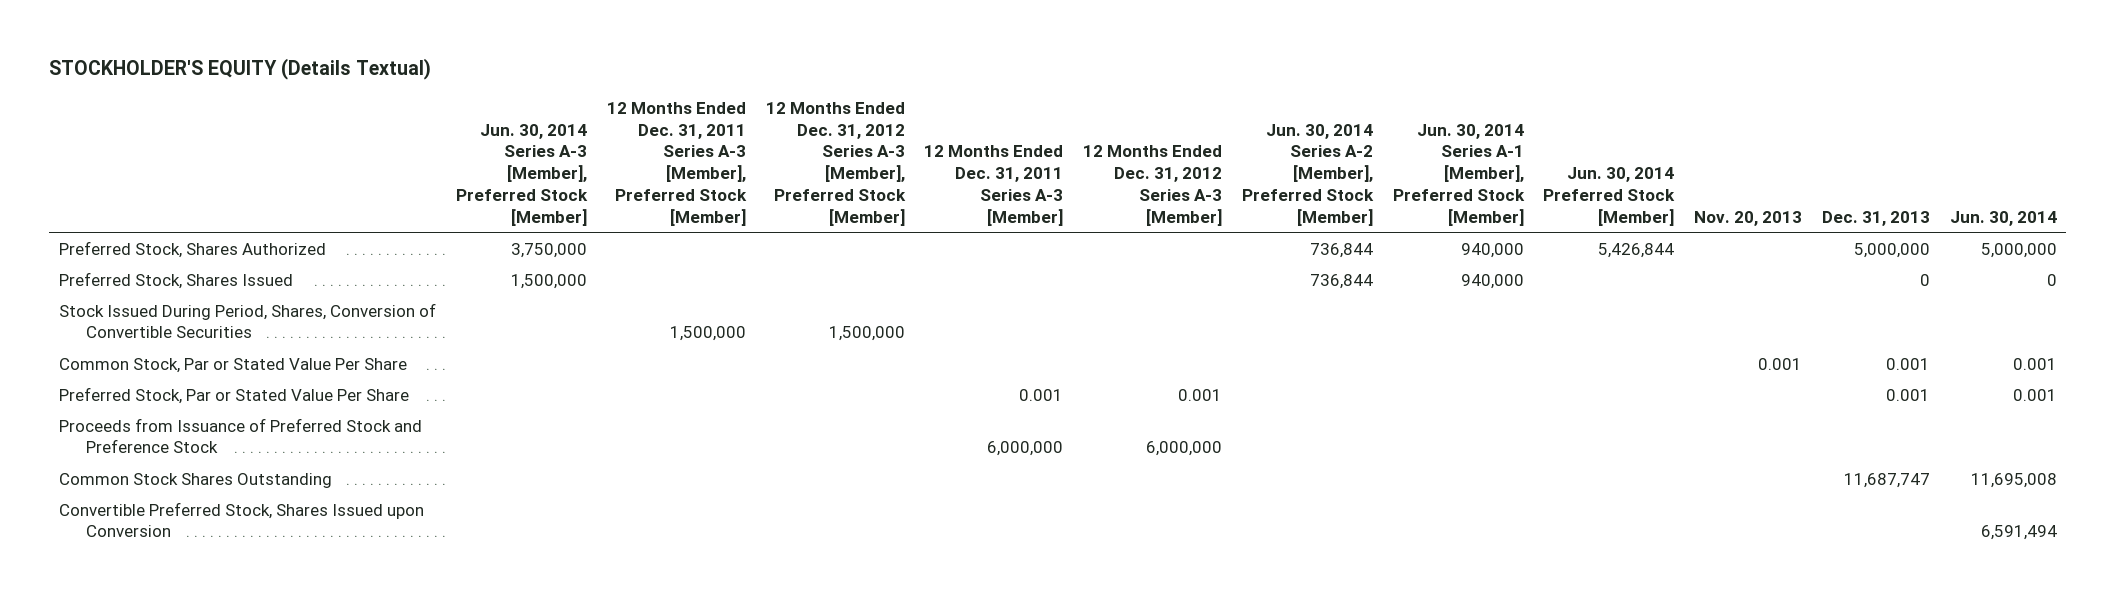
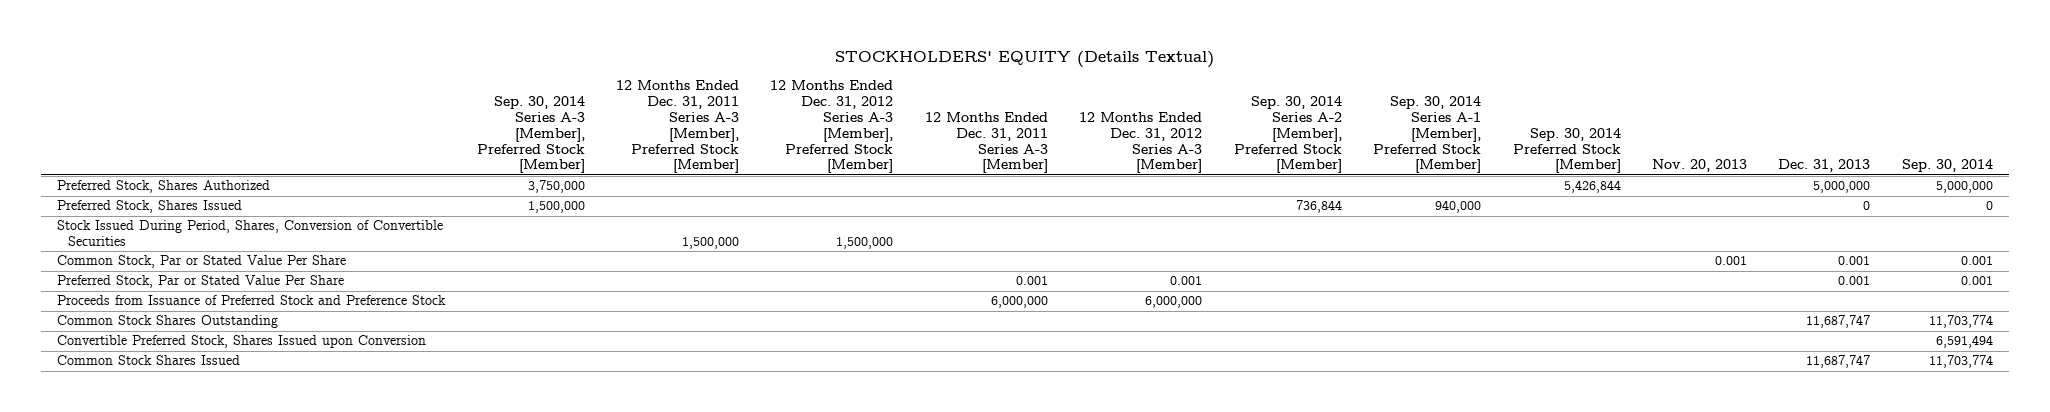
- STOCKHOLDER'S EQUITY (Details Textual)
+ STOCKHOLDERS' EQUITY (Details Textual)
- | Jun. 30, 2014 Series A-3 [Member], Preferred Stock [Member] | 12 Months Ended Dec. 31, 2011 Series A-3 [Member], Preferred Stock [Member] | 12 Months Ended Dec. 31, 2012 Series A-3 [Member], Preferred Stock [Member] | 12 Months Ended Dec. 31, 2011 Series A-3 [Member] | 12 Months Ended Dec. 31, 2012 Series A-3 [Member] | Jun. 30, 2014 Series A-2 [Member], Preferred Stock [Member] | Jun. 30, 2014 Series A-1 [Member], Preferred Stock [Member] | Jun. 30, 2014 Preferred Stock [Member] | Nov. 20, 2013 | Dec. 31, 2013 | Jun. 30, 2014
+ | Sep. 30, 2014 Series A-3 [Member], Preferred Stock [Member] | 12 Months Ended Dec. 31, 2011 Series A-3 [Member], Preferred Stock [Member] | 12 Months Ended Dec. 31, 2012 Series A-3 [Member], Preferred Stock [Member] | 12 Months Ended Dec. 31, 2011 Series A-3 [Member] | 12 Months Ended Dec. 31, 2012 Series A-3 [Member] | Sep. 30, 2014 Series A-2 [Member], Preferred Stock [Member] | Sep. 30, 2014 Series A-1 [Member], Preferred Stock [Member] | Sep. 30, 2014 Preferred Stock [Member] | Nov. 20, 2013 | Dec. 31, 2013 | Sep. 30, 2014
+ Common Stock Shares Issued | | | | | | | | | | 11,687,747 | 11,703,774

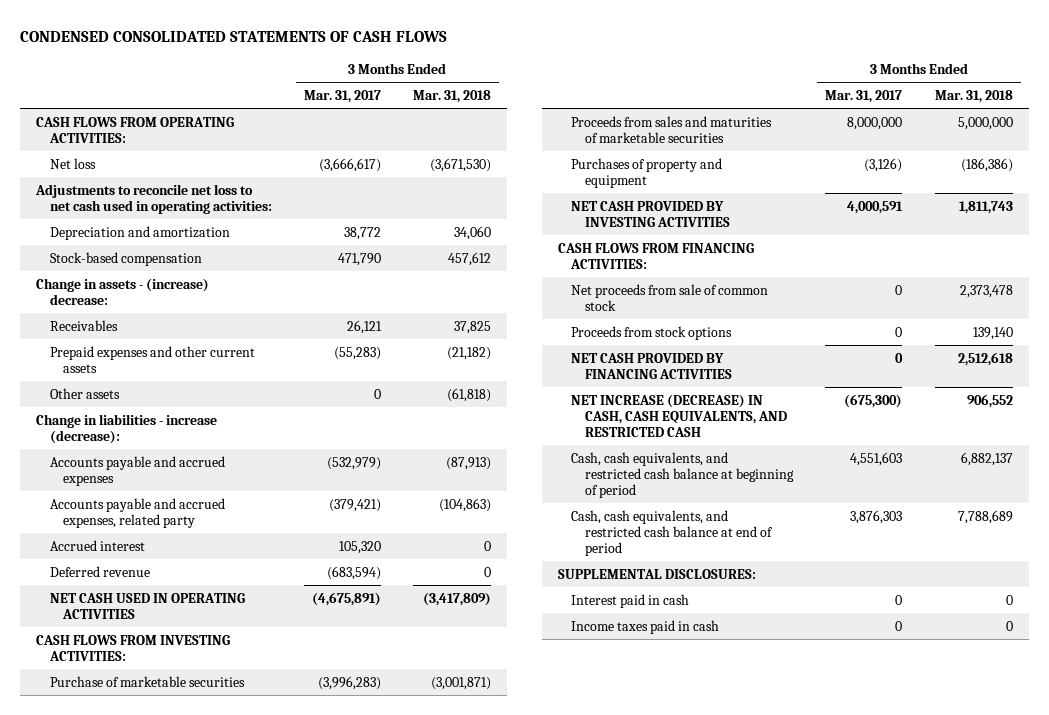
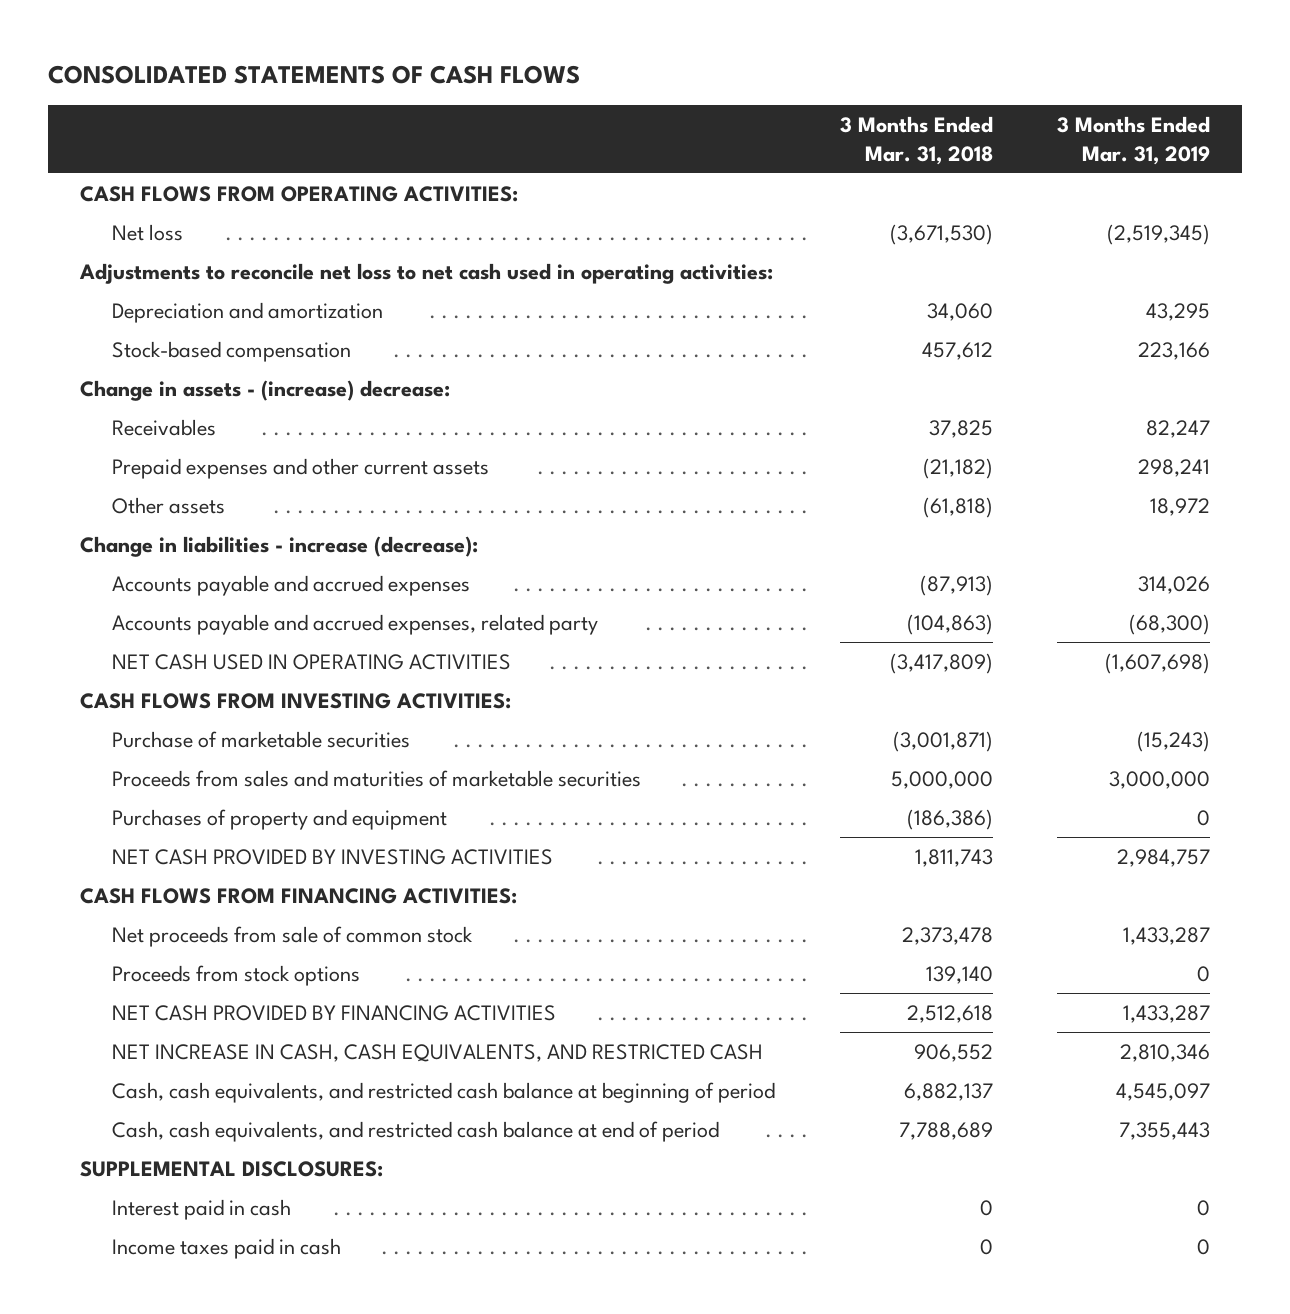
- CONDENSED CONSOLIDATED STATEMENTS OF CASH FLOWS
+ CONSOLIDATED STATEMENTS OF CASH FLOWS
- | 3 Months Ended Mar. 31, 2017 | 3 Months Ended Mar. 31, 2018
+ | 3 Months Ended Mar. 31, 2018 | 3 Months Ended Mar. 31, 2019
- Accrued interest | 105,320 | 0
- Deferred revenue | (683,594) | 0
- NET INCREASE (DECREASE) IN CASH, CASH EQUIVALENTS, AND RESTRICTED CASH | (675,300) | 906,552
+ NET INCREASE IN CASH, CASH EQUIVALENTS, AND RESTRICTED CASH | 906,552 | 2,810,346

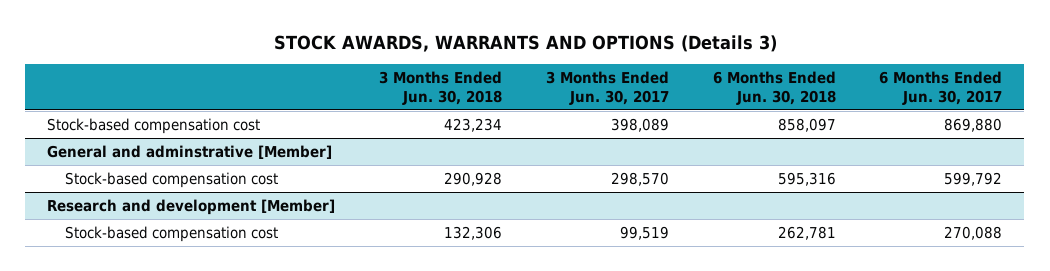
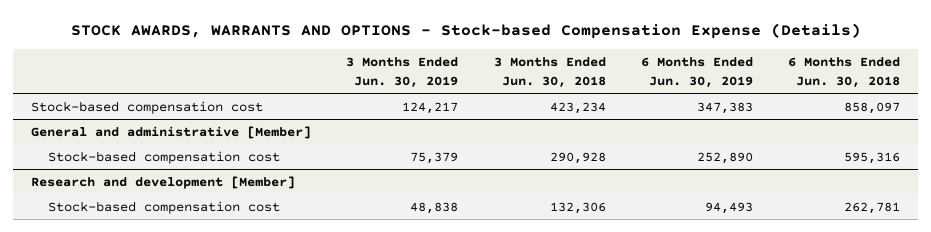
- STOCK AWARDS, WARRANTS AND OPTIONS (Details 3)
+ STOCK AWARDS, WARRANTS AND OPTIONS - Stock-based Compensation Expense (Details)
- | 3 Months Ended Jun. 30, 2018 | 3 Months Ended Jun. 30, 2017 | 6 Months Ended Jun. 30, 2018 | 6 Months Ended Jun. 30, 2017
+ | 3 Months Ended Jun. 30, 2019 | 3 Months Ended Jun. 30, 2018 | 6 Months Ended Jun. 30, 2019 | 6 Months Ended Jun. 30, 2018
- General and adminstrative [Member]
+ General and administrative [Member]

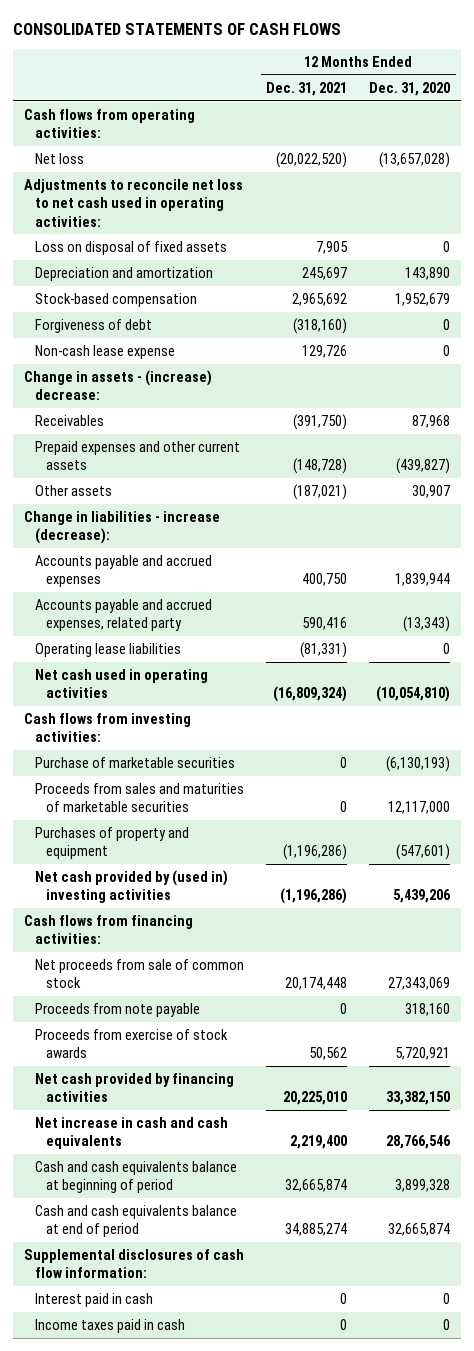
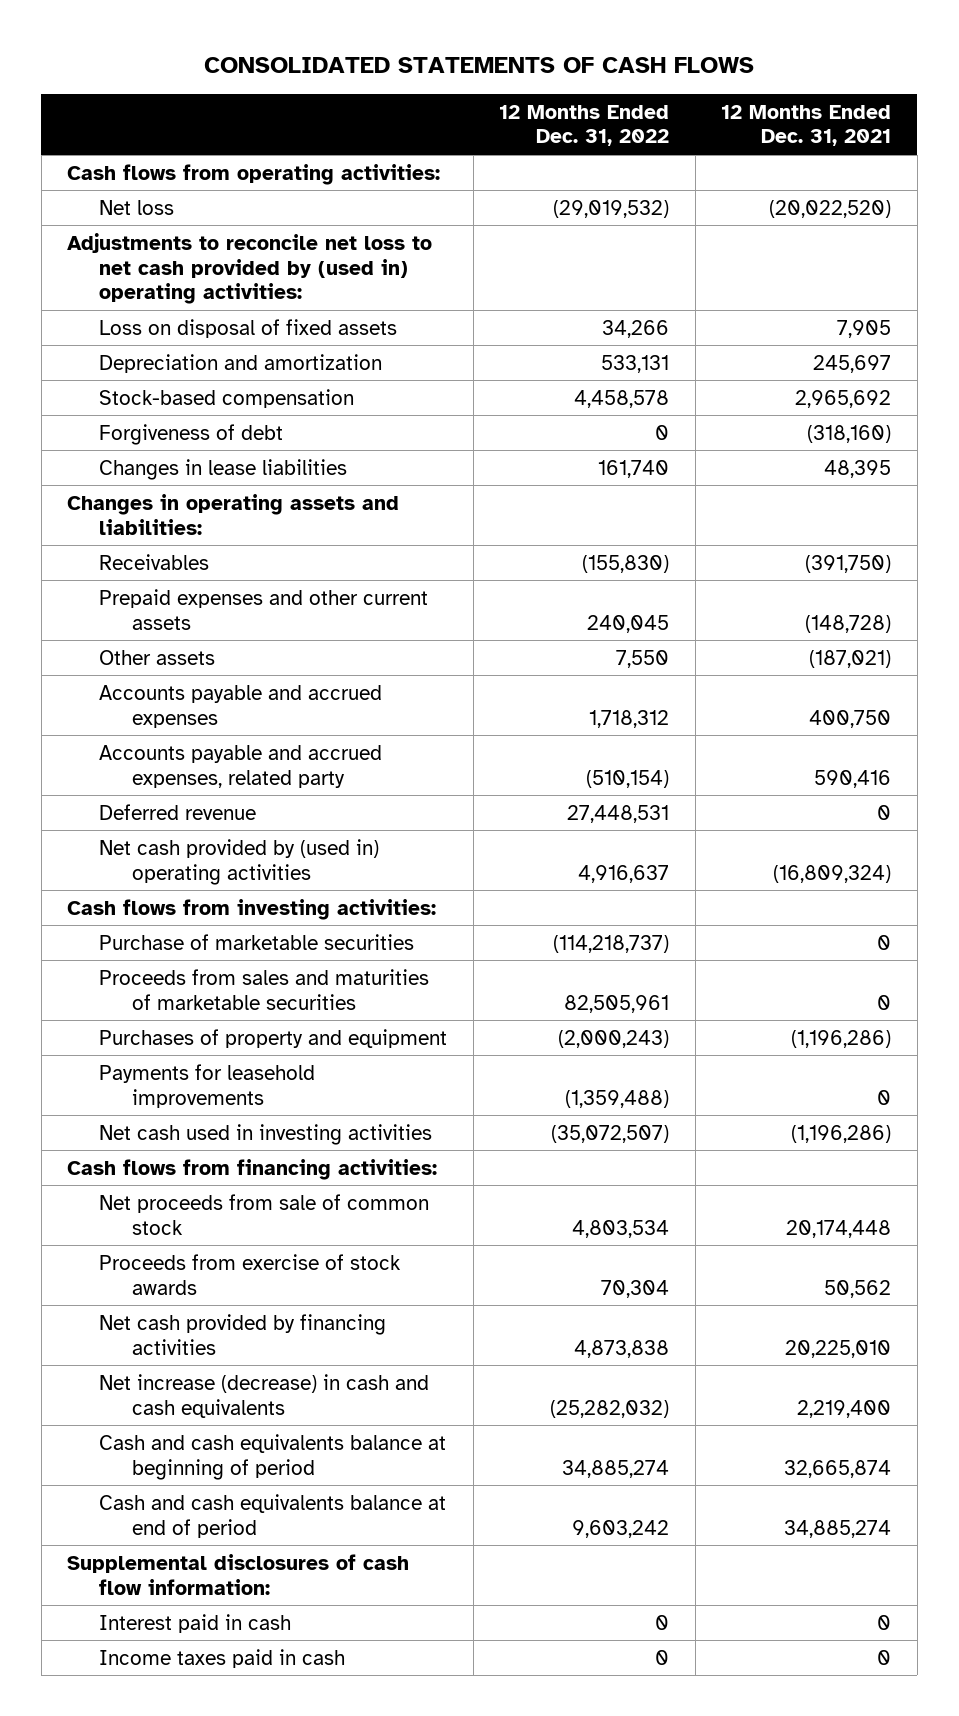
- | 12 Months Ended Dec. 31, 2021 | 12 Months Ended Dec. 31, 2020
+ | 12 Months Ended Dec. 31, 2022 | 12 Months Ended Dec. 31, 2021
- Adjustments to reconcile net loss to net cash used in operating activities:
+ Adjustments to reconcile net loss to net cash provided by (used in) operating activities:
- Non-cash lease expense | 129,726 | 0
- Change in assets - (increase) decrease:
+ Changes in lease liabilities | 161,740 | 48,395
+ Changes in operating assets and liabilities:
- Change in liabilities - increase (decrease):
- Operating lease liabilities | (81,331) | 0
- Net cash used in operating activities | (16,809,324) | (10,054,810)
+ Deferred revenue | 27,448,531 | 0
+ Net cash provided by (used in) operating activities | 4,916,637 | (16,809,324)
- Net cash provided by (used in) investing activities | (1,196,286) | 5,439,206
+ Payments for leasehold improvements | (1,359,488) | 0
+ Net cash used in investing activities | (35,072,507) | (1,196,286)
- Proceeds from note payable | 0 | 318,160
- Net increase in cash and cash equivalents | 2,219,400 | 28,766,546
+ Net increase (decrease) in cash and cash equivalents | (25,282,032) | 2,219,400

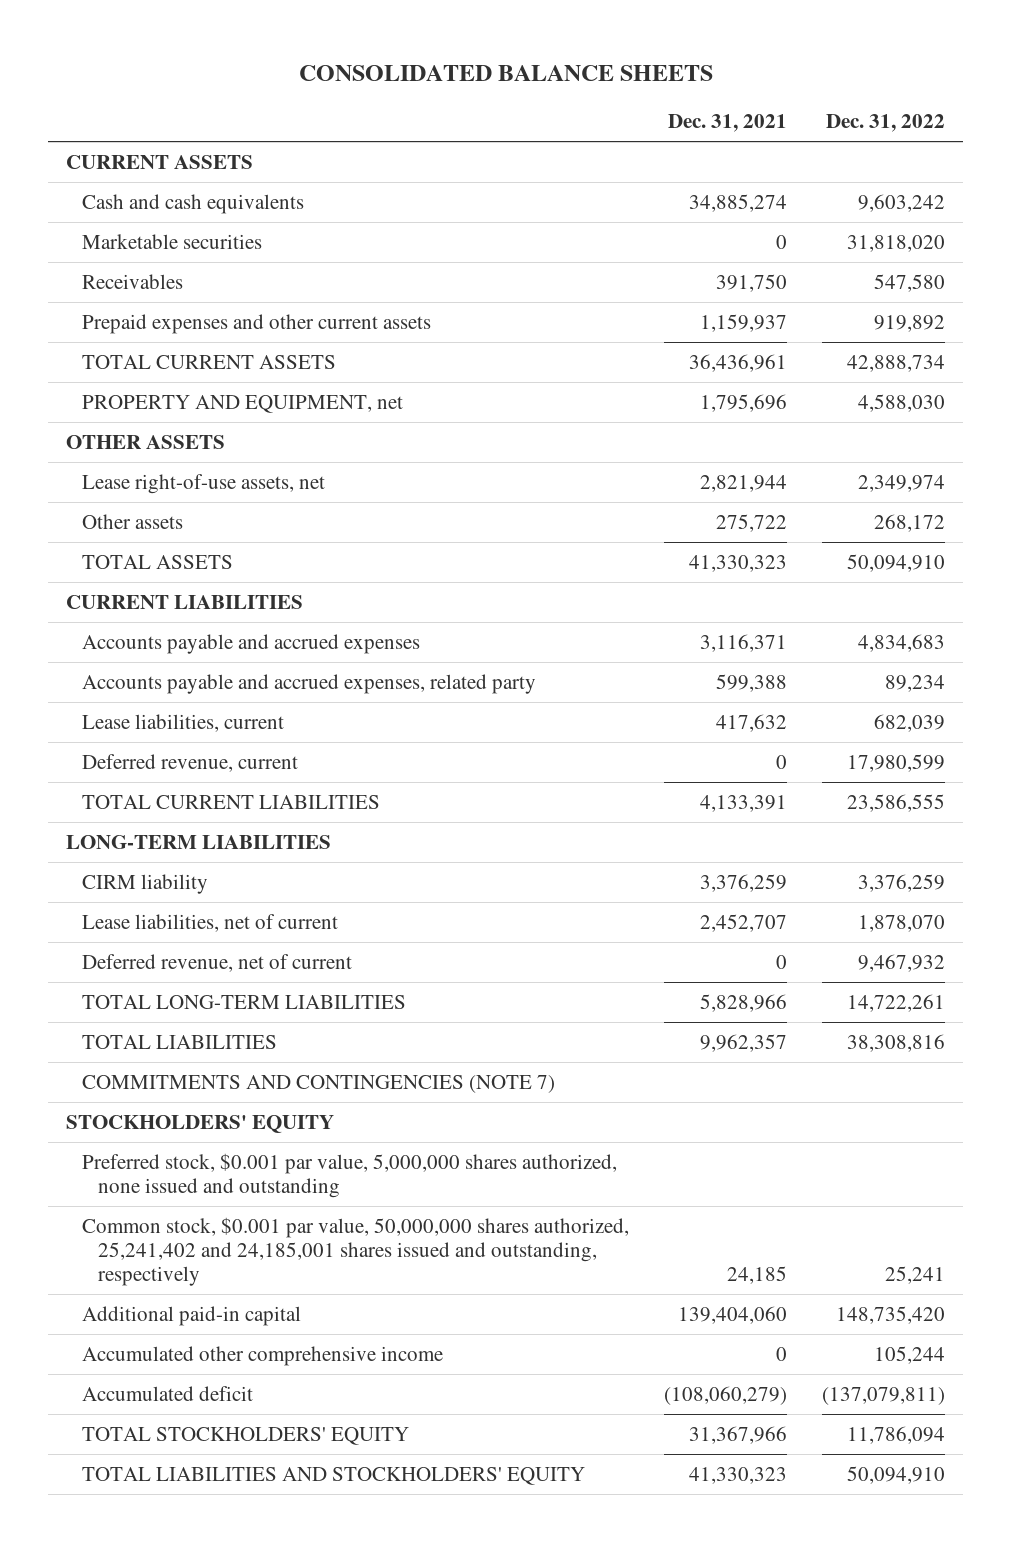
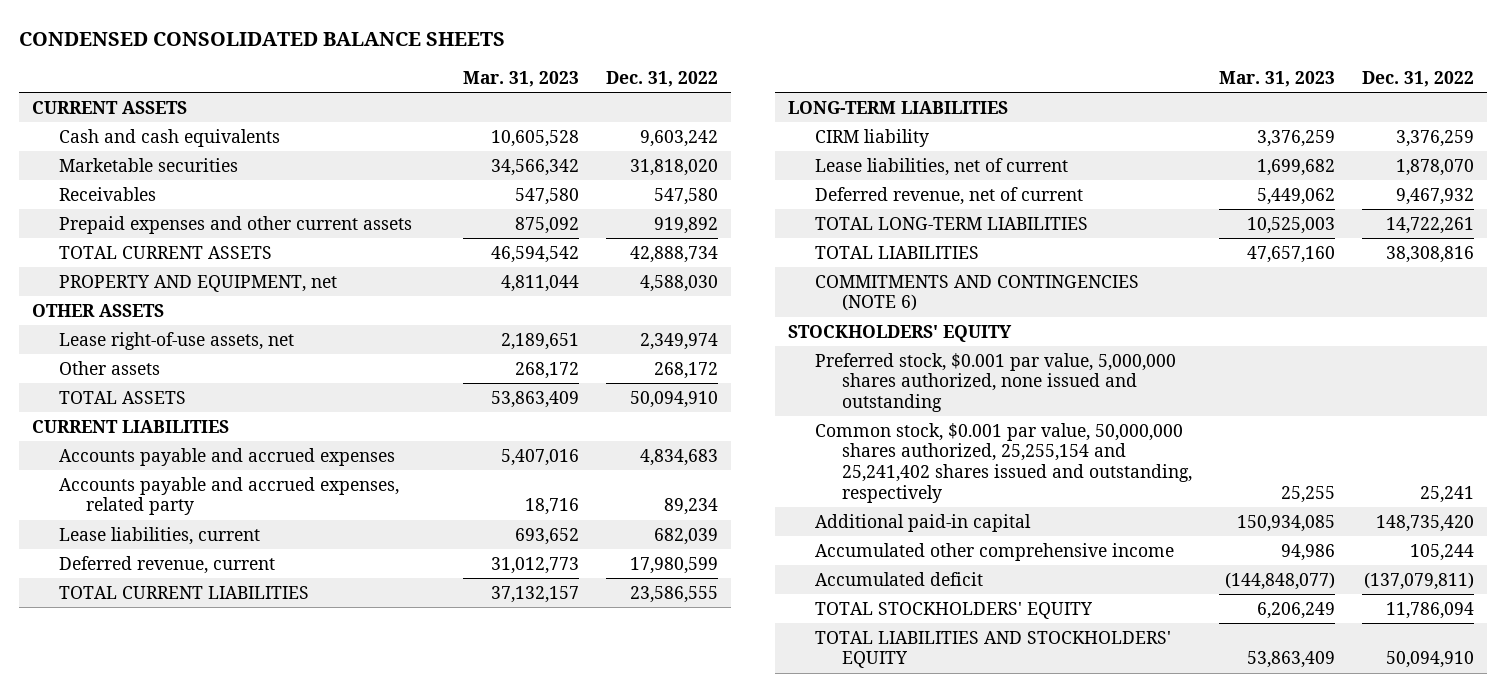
- CONSOLIDATED BALANCE SHEETS
+ CONDENSED CONSOLIDATED BALANCE SHEETS
- | Dec. 31, 2021 | Dec. 31, 2022
+ | Mar. 31, 2023 | Dec. 31, 2022
- COMMITMENTS AND CONTINGENCIES (NOTE 7)
+ COMMITMENTS AND CONTINGENCIES (NOTE 6)
- Common stock, $0.001 par value, 50,000,000 shares authorized, 25,241,402 and 24,185,001 shares issued and outstanding, respectively | 24,185 | 25,241
+ Common stock, $0.001 par value, 50,000,000 shares authorized, 25,255,154 and 25,241,402 shares issued and outstanding, respectively | 25,255 | 25,241

